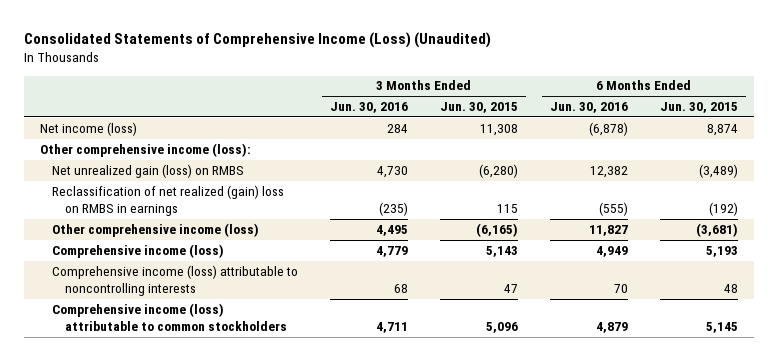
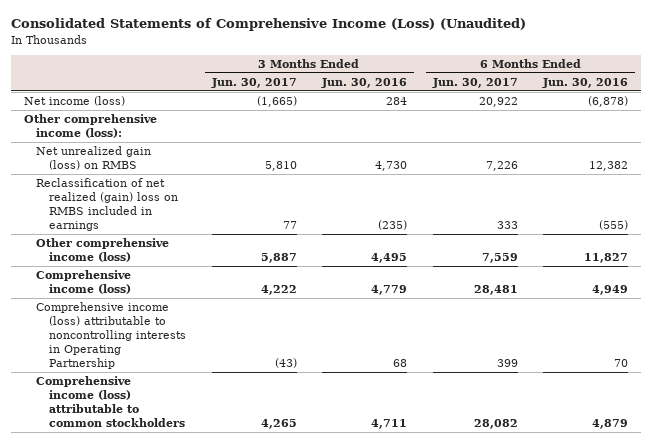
- | 3 Months Ended Jun. 30, 2016 | 3 Months Ended Jun. 30, 2015 | 6 Months Ended Jun. 30, 2016 | 6 Months Ended Jun. 30, 2015
+ | 3 Months Ended Jun. 30, 2017 | 3 Months Ended Jun. 30, 2016 | 6 Months Ended Jun. 30, 2017 | 6 Months Ended Jun. 30, 2016
- Reclassification of net realized (gain) loss on RMBS in earnings | (235) | 115 | (555) | (192)
+ Reclassification of net realized (gain) loss on RMBS included in earnings | 77 | (235) | 333 | (555)
- Comprehensive income (loss) attributable to noncontrolling interests | 68 | 47 | 70 | 48
+ Comprehensive income (loss) attributable to noncontrolling interests in Operating Partnership | (43) | 68 | 399 | 70

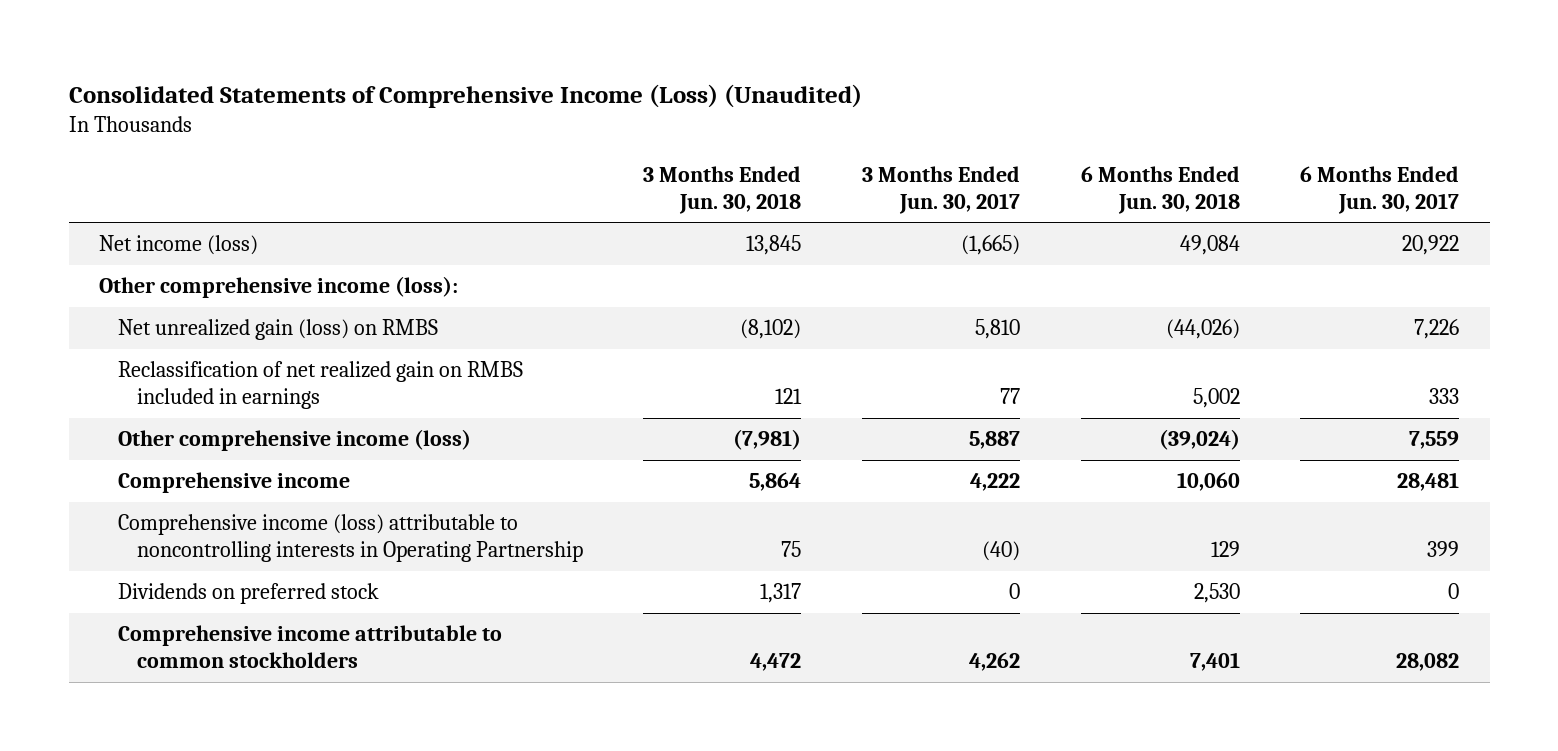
- | 3 Months Ended Jun. 30, 2017 | 3 Months Ended Jun. 30, 2016 | 6 Months Ended Jun. 30, 2017 | 6 Months Ended Jun. 30, 2016
+ | 3 Months Ended Jun. 30, 2018 | 3 Months Ended Jun. 30, 2017 | 6 Months Ended Jun. 30, 2018 | 6 Months Ended Jun. 30, 2017
- Reclassification of net realized (gain) loss on RMBS included in earnings | 77 | (235) | 333 | (555)
+ Reclassification of net realized gain on RMBS included in earnings | 121 | 77 | 5,002 | 333
- Comprehensive income (loss) | 4,222 | 4,779 | 28,481 | 4,949
- Comprehensive income (loss) attributable to noncontrolling interests in Operating Partnership | (43) | 68 | 399 | 70
- Comprehensive income (loss) attributable to common stockholders | 4,265 | 4,711 | 28,082 | 4,879
+ Comprehensive income | 5,864 | 4,222 | 10,060 | 28,481
+ Comprehensive income (loss) attributable to noncontrolling interests in Operating Partnership | 75 | (40) | 129 | 399
+ Dividends on preferred stock | 1,317 | 0 | 2,530 | 0
+ Comprehensive income attributable to common stockholders | 4,472 | 4,262 | 7,401 | 28,082

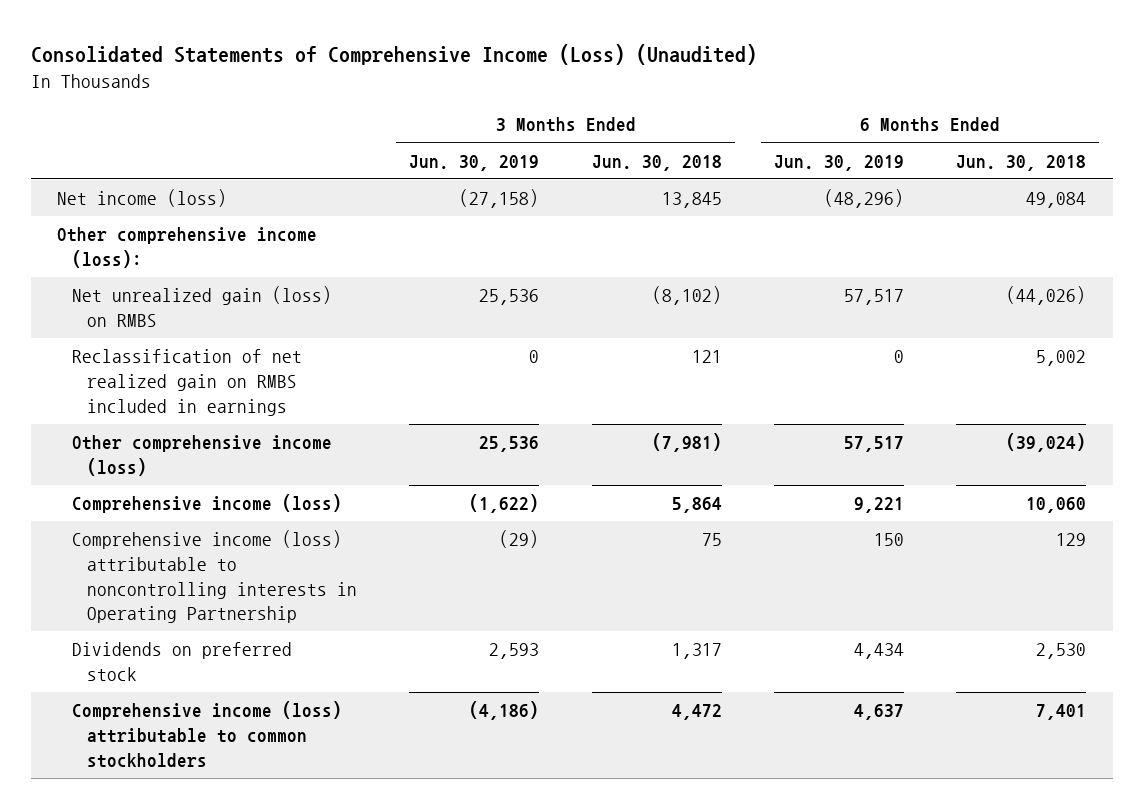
- | 3 Months Ended Jun. 30, 2018 | 3 Months Ended Jun. 30, 2017 | 6 Months Ended Jun. 30, 2018 | 6 Months Ended Jun. 30, 2017
+ | 3 Months Ended Jun. 30, 2019 | 3 Months Ended Jun. 30, 2018 | 6 Months Ended Jun. 30, 2019 | 6 Months Ended Jun. 30, 2018
- Comprehensive income | 5,864 | 4,222 | 10,060 | 28,481
+ Comprehensive income (loss) | (1,622) | 5,864 | 9,221 | 10,060
- Comprehensive income attributable to common stockholders | 4,472 | 4,262 | 7,401 | 28,082
+ Comprehensive income (loss) attributable to common stockholders | (4,186) | 4,472 | 4,637 | 7,401

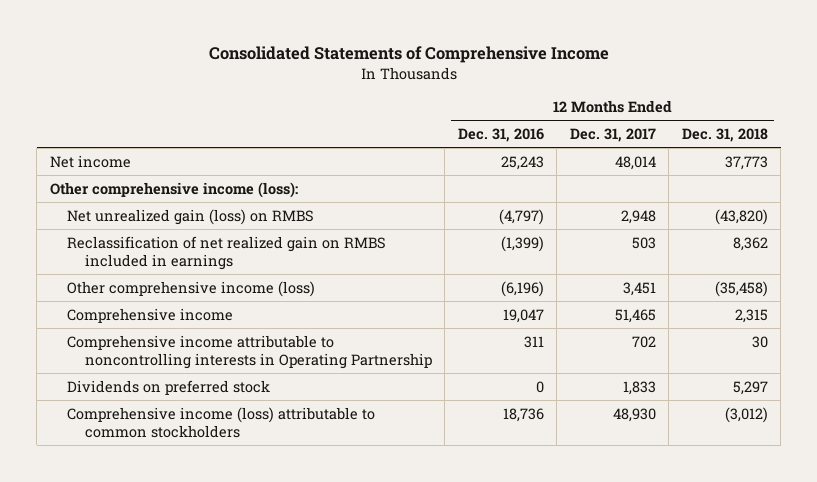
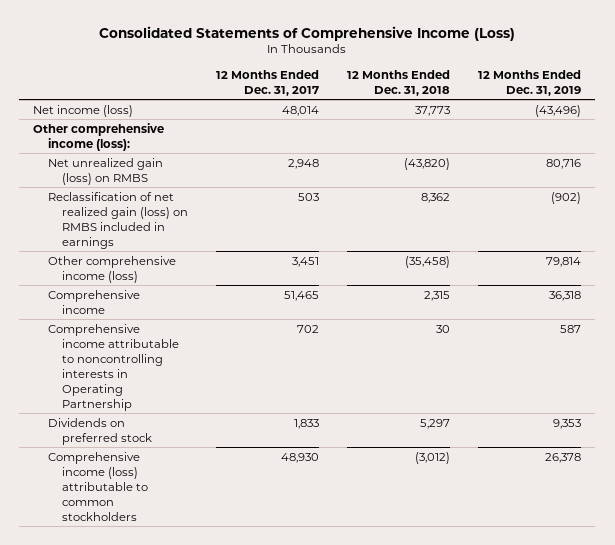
- Consolidated Statements of Comprehensive Income
+ Consolidated Statements of Comprehensive Income (Loss)
- | 12 Months Ended Dec. 31, 2016 | 12 Months Ended Dec. 31, 2017 | 12 Months Ended Dec. 31, 2018
+ | 12 Months Ended Dec. 31, 2017 | 12 Months Ended Dec. 31, 2018 | 12 Months Ended Dec. 31, 2019
- Net income | 25,243 | 48,014 | 37,773
+ Net income (loss) | 48,014 | 37,773 | (43,496)
- Reclassification of net realized gain on RMBS included in earnings | (1,399) | 503 | 8,362
+ Reclassification of net realized gain (loss) on RMBS included in earnings | 503 | 8,362 | (902)

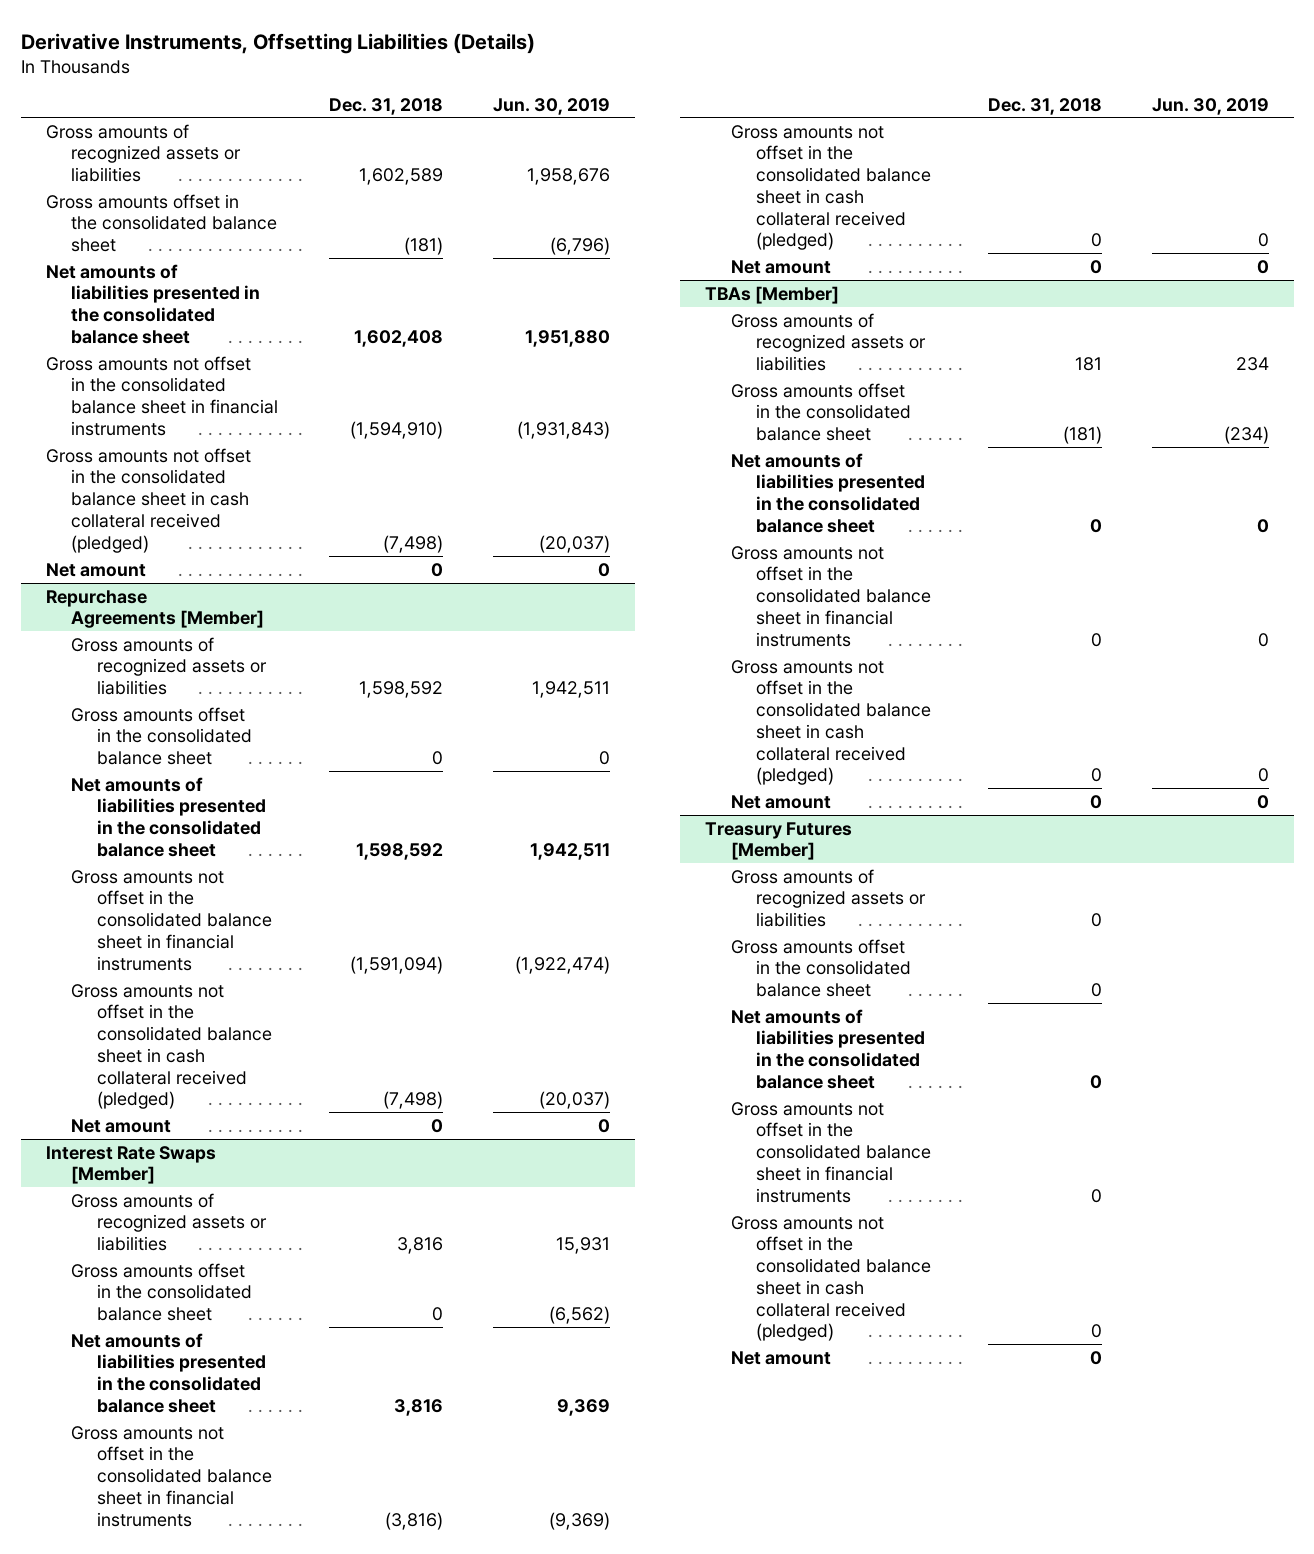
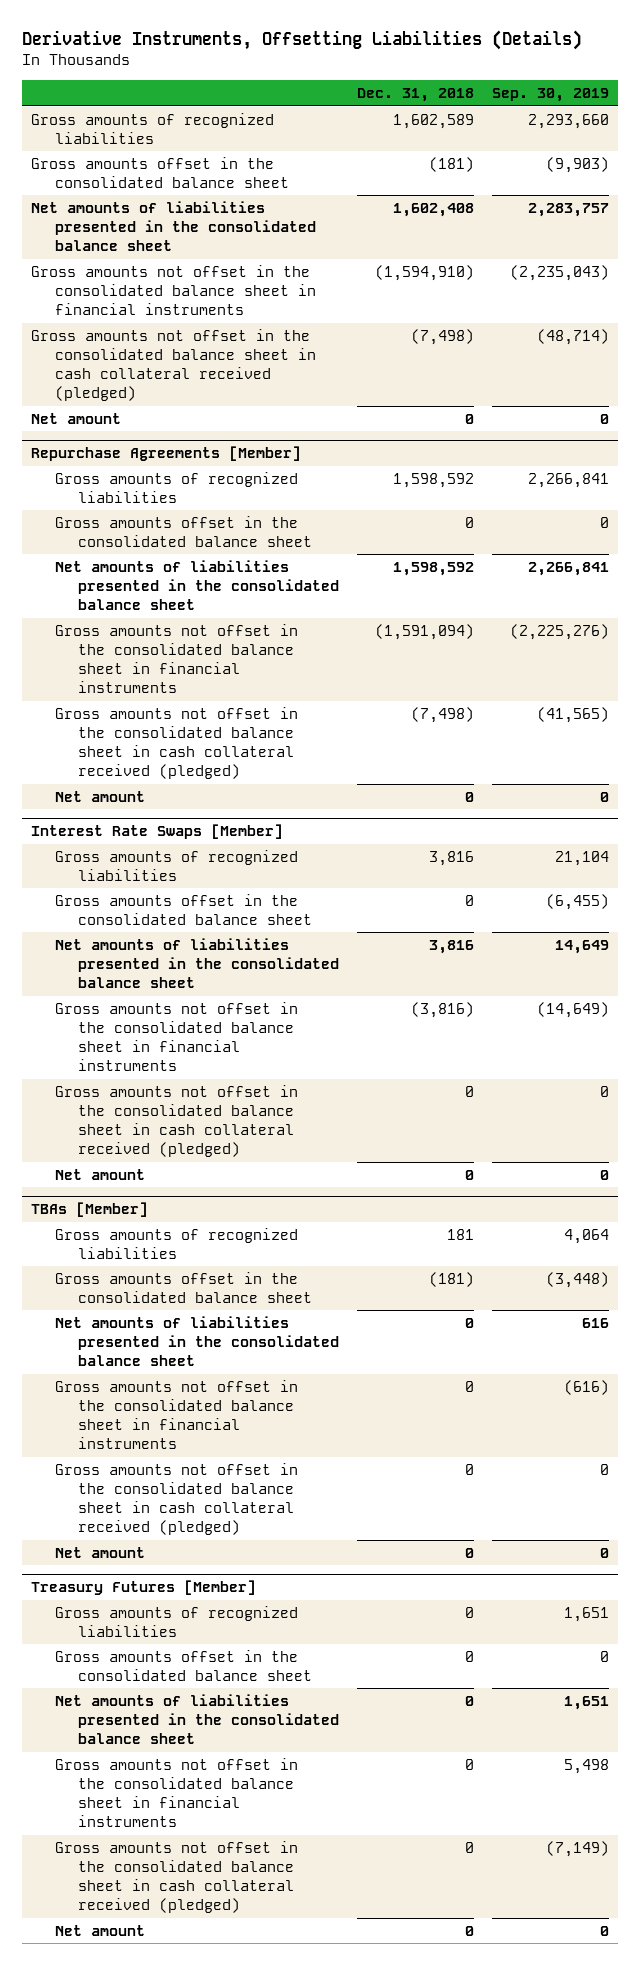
- | Dec. 31, 2018 | Jun. 30, 2019
+ | Dec. 31, 2018 | Sep. 30, 2019
- Gross amounts of recognized assets or liabilities | 1,602,589 | 1,958,676
+ Gross amounts of recognized liabilities | 1,602,589 | 2,293,660
@ Repurchase Agreements [Member]
- Gross amounts of recognized assets or liabilities | 1,598,592 | 1,942,511
+ Gross amounts of recognized liabilities | 1,598,592 | 2,266,841
@ Interest Rate Swaps [Member]
- Gross amounts of recognized assets or liabilities | 3,816 | 15,931
+ Gross amounts of recognized liabilities | 3,816 | 21,104
@ TBAs [Member]
- Gross amounts of recognized assets or liabilities | 181 | 234
+ Gross amounts of recognized liabilities | 181 | 4,064
@ Treasury Futures [Member]
- Gross amounts of recognized assets or liabilities | 0 |
+ Gross amounts of recognized liabilities | 0 | 1,651

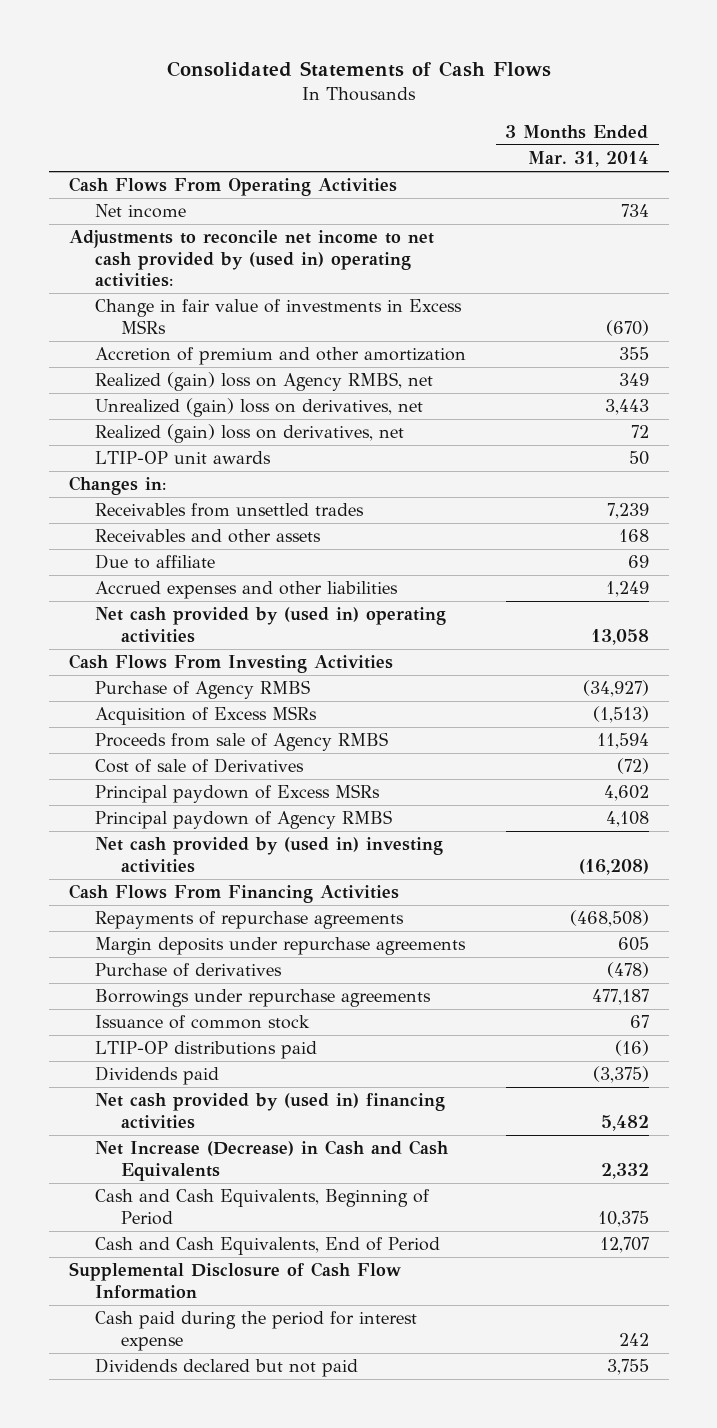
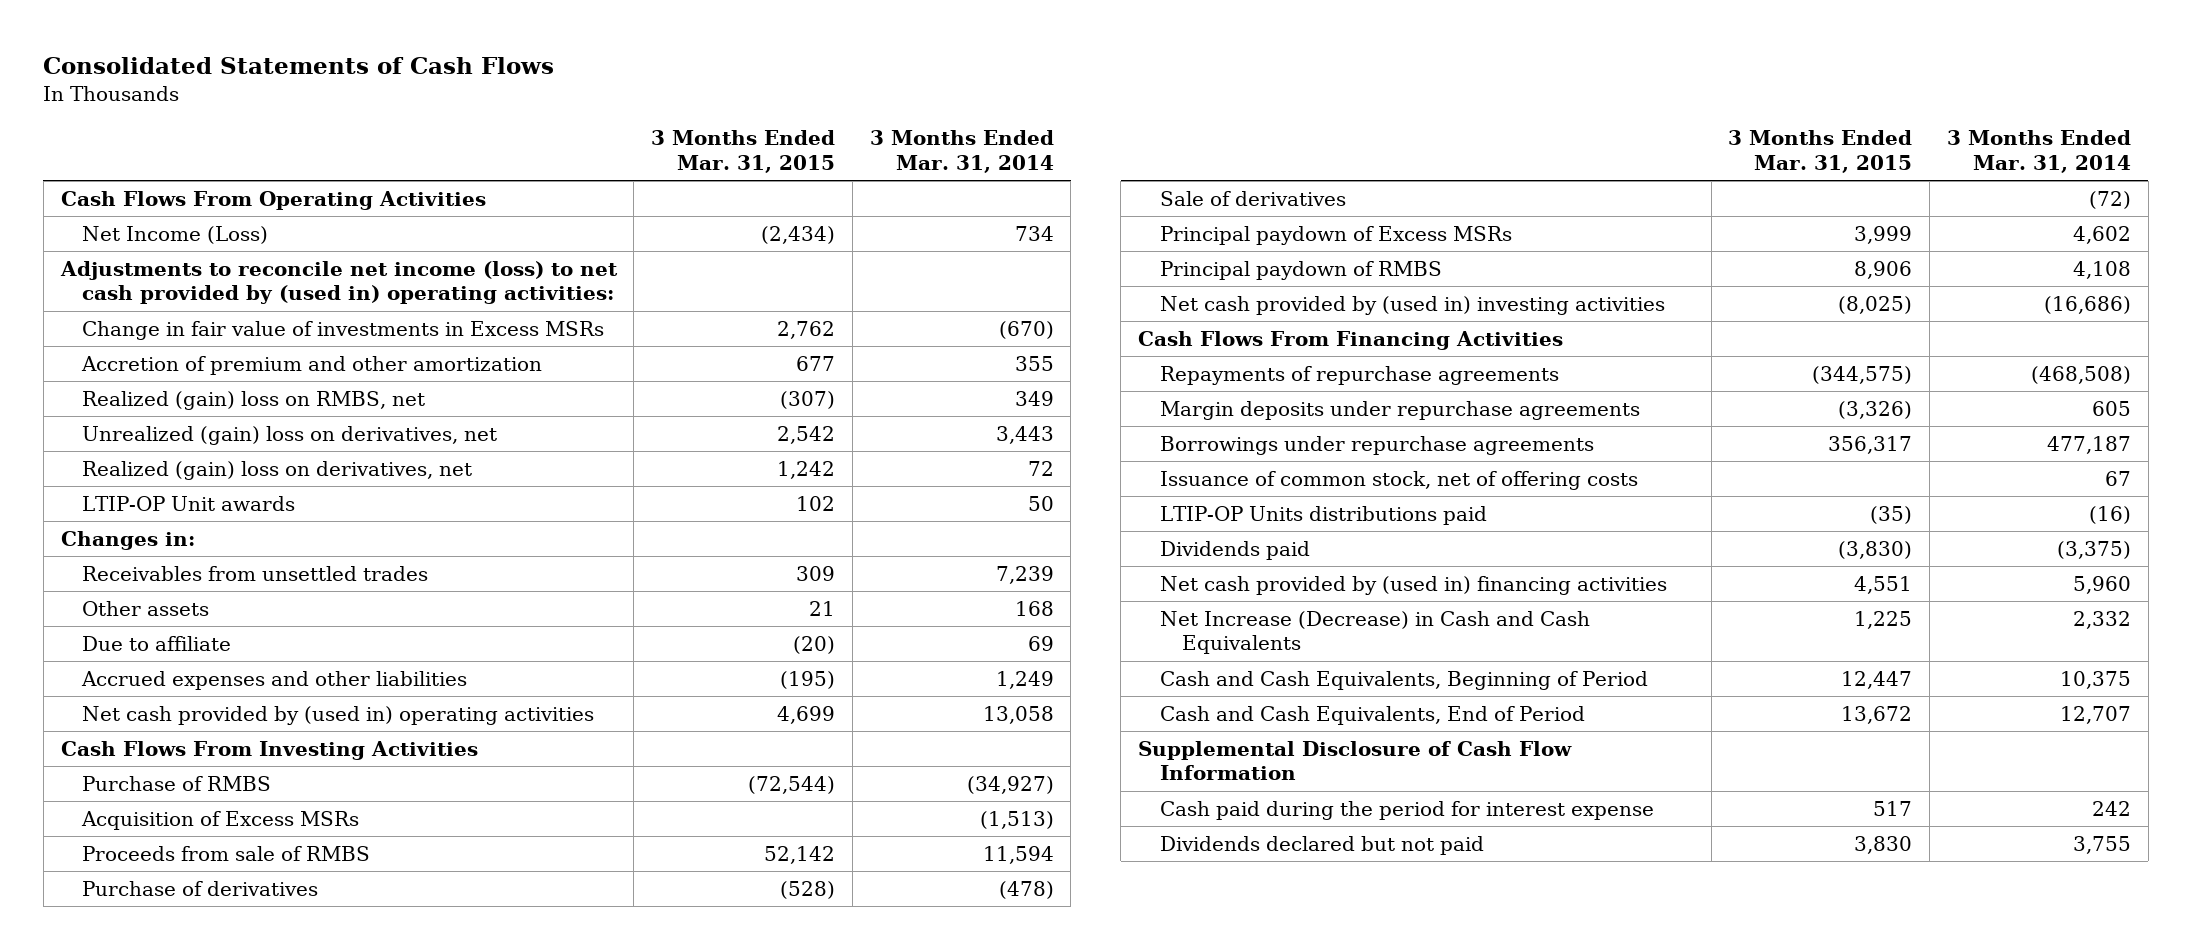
- | 3 Months Ended Mar. 31, 2014
+ | 3 Months Ended Mar. 31, 2015 | 3 Months Ended Mar. 31, 2014
- Net income | 734
- Adjustments to reconcile net income to net cash provided by (used in) operating activities:
+ Net Income (Loss) | (2,434) | 734
+ Adjustments to reconcile net income (loss) to net cash provided by (used in) operating activities:
- Realized (gain) loss on Agency RMBS, net | 349
+ Realized (gain) loss on RMBS, net | (307) | 349
- LTIP-OP unit awards | 50
+ LTIP-OP Unit awards | 102 | 50
- Receivables and other assets | 168
+ Other assets | 21 | 168
- Purchase of Agency RMBS | (34,927)
+ Purchase of RMBS | (72,544) | (34,927)
- Proceeds from sale of Agency RMBS | 11,594
- Cost of sale of Derivatives | (72)
+ Proceeds from sale of RMBS | 52,142 | 11,594
moved up: Purchase of derivatives | (528) | (478)
+ Sale of derivatives | | (72)
- Principal paydown of Agency RMBS | 4,108
- Net cash provided by (used in) investing activities | (16,208)
+ Principal paydown of RMBS | 8,906 | 4,108
+ Net cash provided by (used in) investing activities | (8,025) | (16,686)
- Issuance of common stock | 67
- LTIP-OP distributions paid | (16)
+ Issuance of common stock, net of offering costs | | 67
+ LTIP-OP Units distributions paid | (35) | (16)
- Net cash provided by (used in) financing activities | 5,482
+ Net cash provided by (used in) financing activities | 4,551 | 5,960

